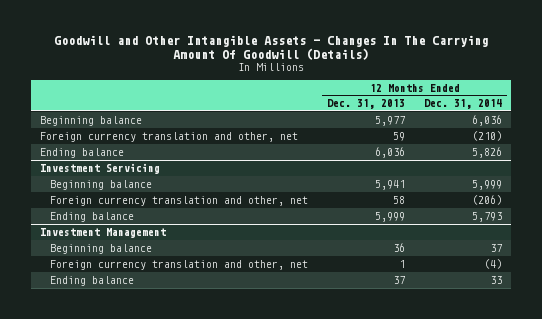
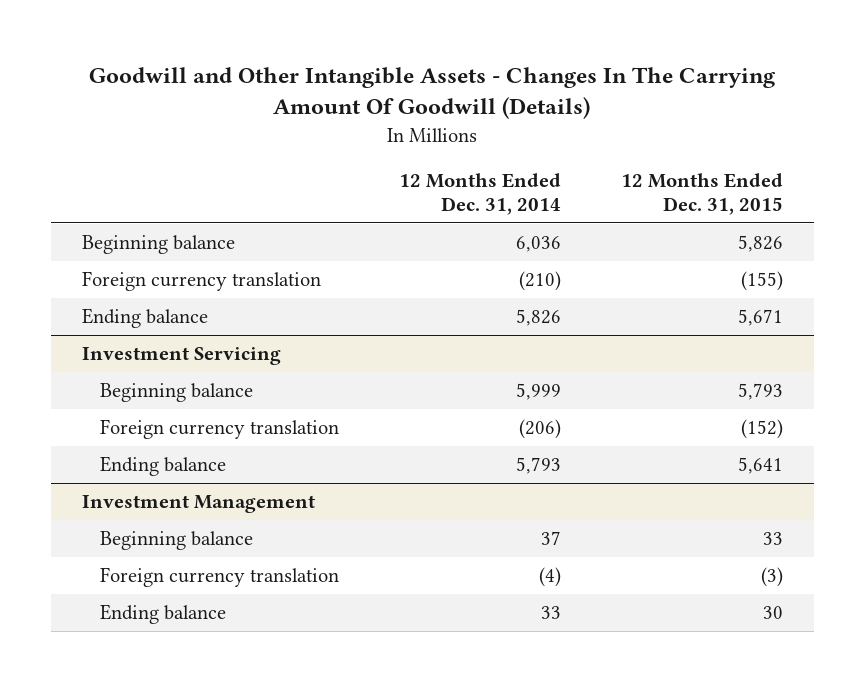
- | 12 Months Ended Dec. 31, 2013 | 12 Months Ended Dec. 31, 2014
+ | 12 Months Ended Dec. 31, 2014 | 12 Months Ended Dec. 31, 2015
- Foreign currency translation and other, net | 59 | (210)
+ Foreign currency translation | (210) | (155)
@ Investment Servicing
- Foreign currency translation and other, net | 58 | (206)
+ Foreign currency translation | (206) | (152)
@ Investment Management
- Foreign currency translation and other, net | 1 | (4)
+ Foreign currency translation | (4) | (3)

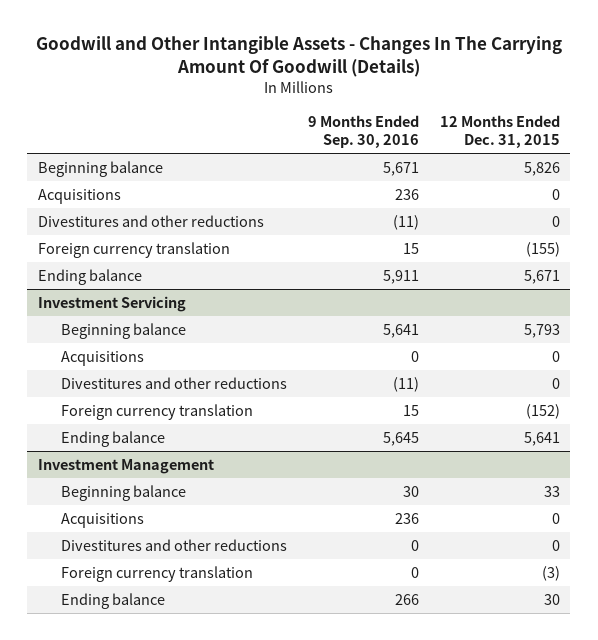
- | 12 Months Ended Dec. 31, 2014 | 12 Months Ended Dec. 31, 2015
+ | 9 Months Ended Sep. 30, 2016 | 12 Months Ended Dec. 31, 2015
+ Acquisitions | 236 | 0
+ Divestitures and other reductions | (11) | 0
@ Investment Servicing
+ Acquisitions | 0 | 0
+ Divestitures and other reductions | (11) | 0
@ Investment Management
+ Acquisitions | 236 | 0
+ Divestitures and other reductions | 0 | 0

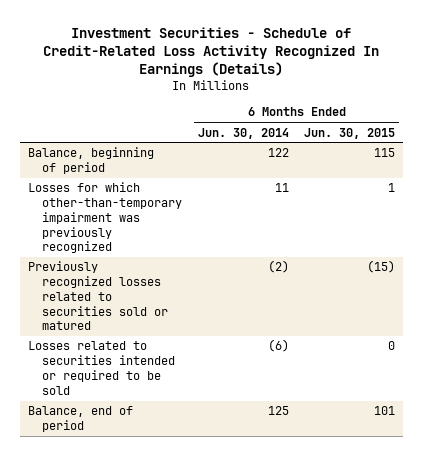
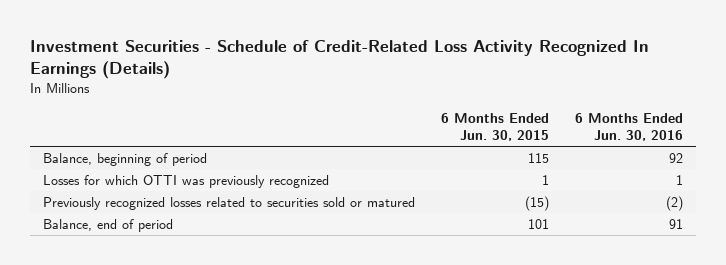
- | 6 Months Ended Jun. 30, 2014 | 6 Months Ended Jun. 30, 2015
+ | 6 Months Ended Jun. 30, 2015 | 6 Months Ended Jun. 30, 2016
- Losses for which other-than-temporary impairment was previously recognized | 11 | 1
+ Losses for which OTTI was previously recognized | 1 | 1
- Losses related to securities intended or required to be sold | (6) | 0

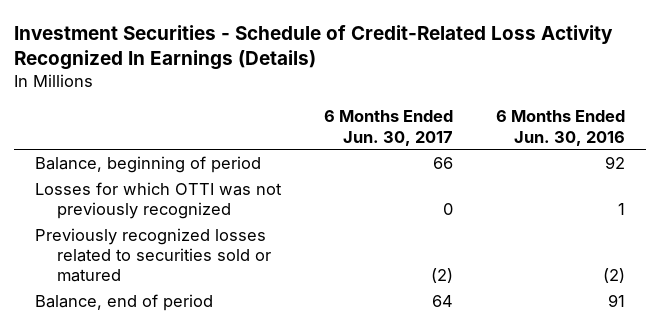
- | 6 Months Ended Jun. 30, 2015 | 6 Months Ended Jun. 30, 2016
+ | 6 Months Ended Jun. 30, 2017 | 6 Months Ended Jun. 30, 2016
- Losses for which OTTI was previously recognized | 1 | 1
+ Losses for which OTTI was not previously recognized | 0 | 1

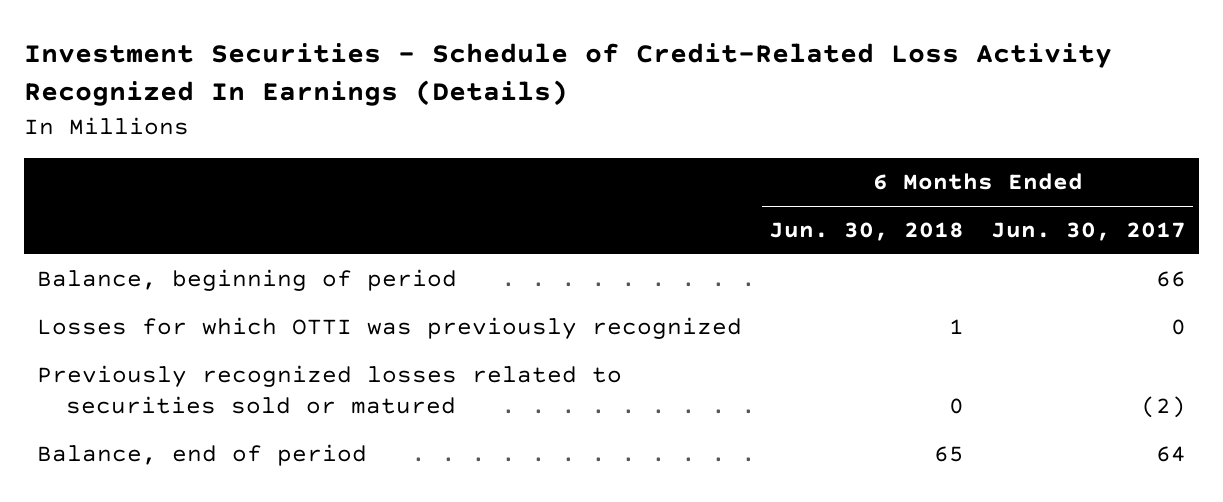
- | 6 Months Ended Jun. 30, 2017 | 6 Months Ended Jun. 30, 2016
+ | 6 Months Ended Jun. 30, 2018 | 6 Months Ended Jun. 30, 2017
- Losses for which OTTI was not previously recognized | 0 | 1
+ Losses for which OTTI was previously recognized | 1 | 0

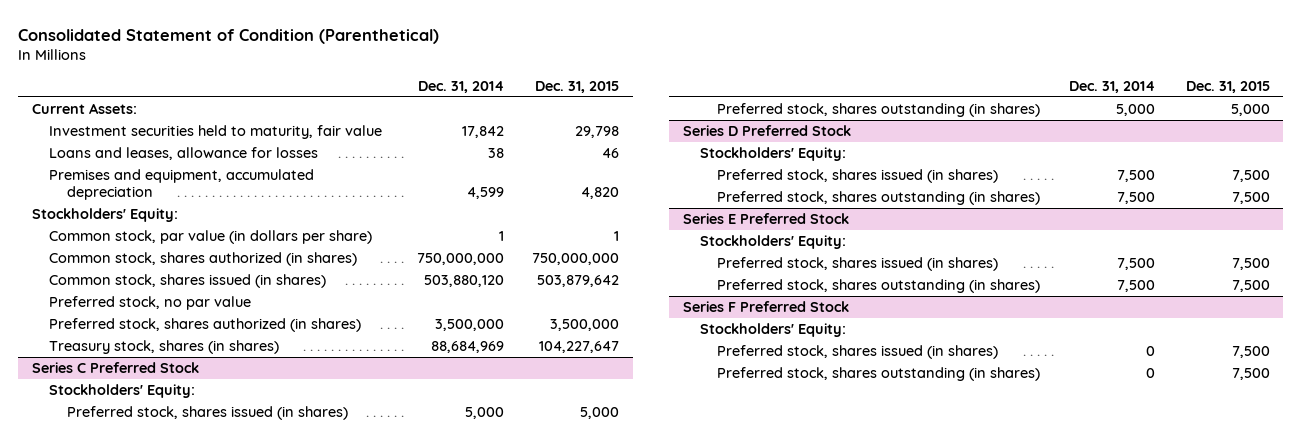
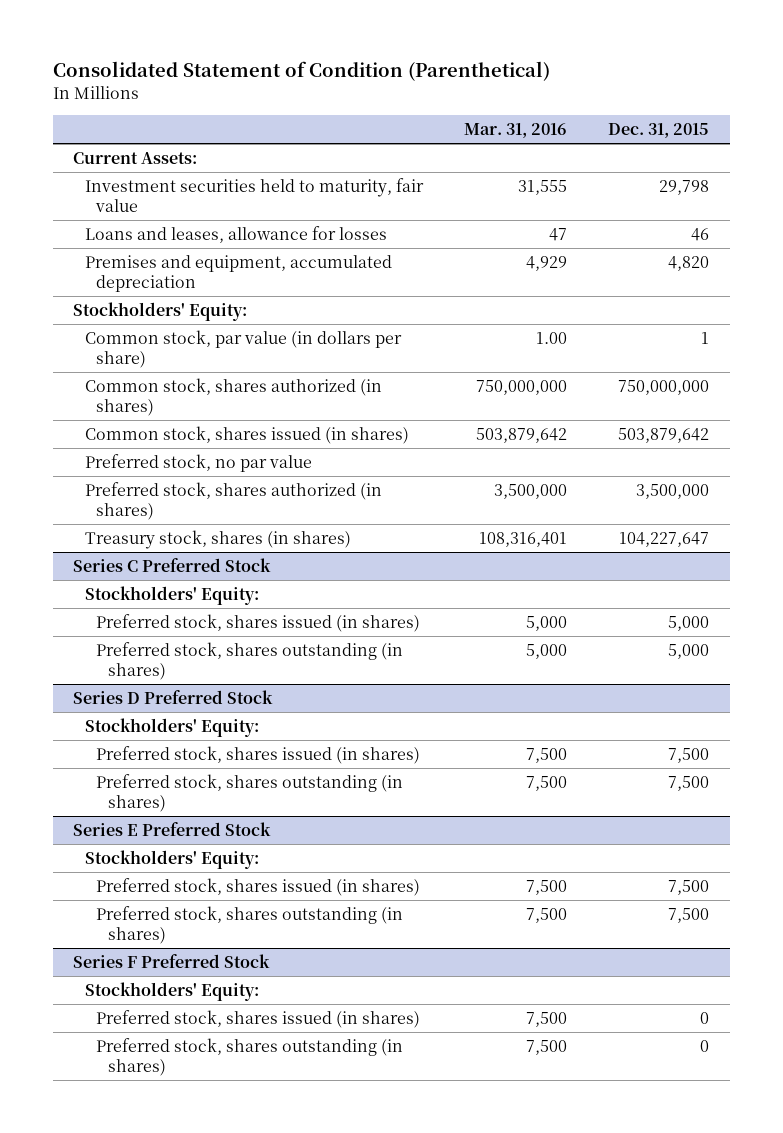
- | Dec. 31, 2014 | Dec. 31, 2015
+ | Mar. 31, 2016 | Dec. 31, 2015
@ Series F Preferred Stock
- Preferred stock, shares issued (in shares) | 0 | 7,500
- Preferred stock, shares outstanding (in shares) | 0 | 7,500
+ Preferred stock, shares issued (in shares) | 7,500 | 0
+ Preferred stock, shares outstanding (in shares) | 7,500 | 0

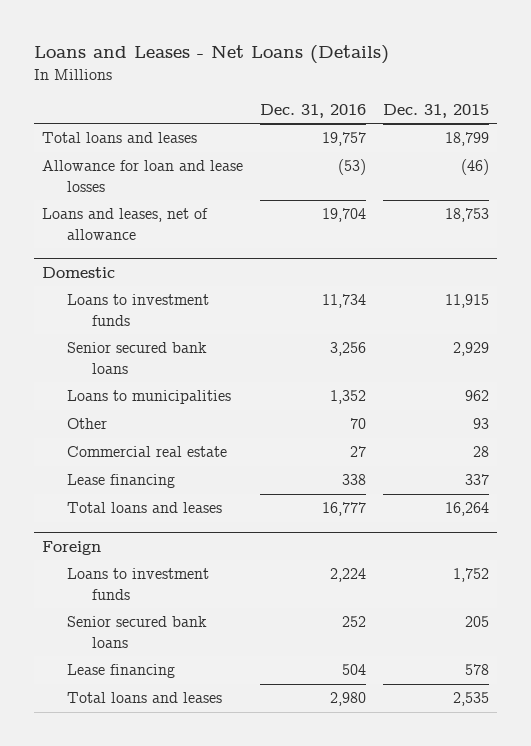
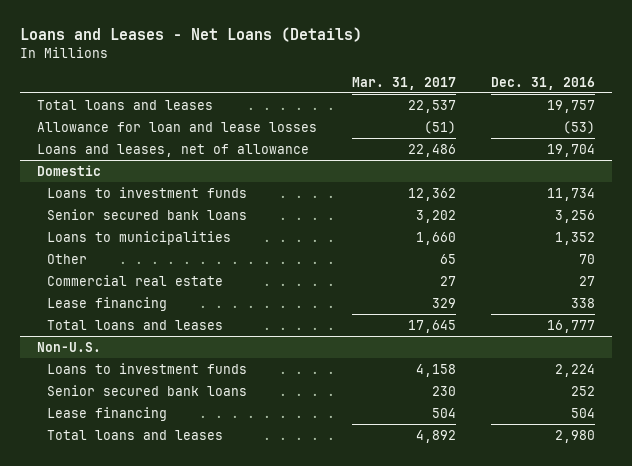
- | Dec. 31, 2016 | Dec. 31, 2015
+ | Mar. 31, 2017 | Dec. 31, 2016
- Foreign
+ Non-U.S.

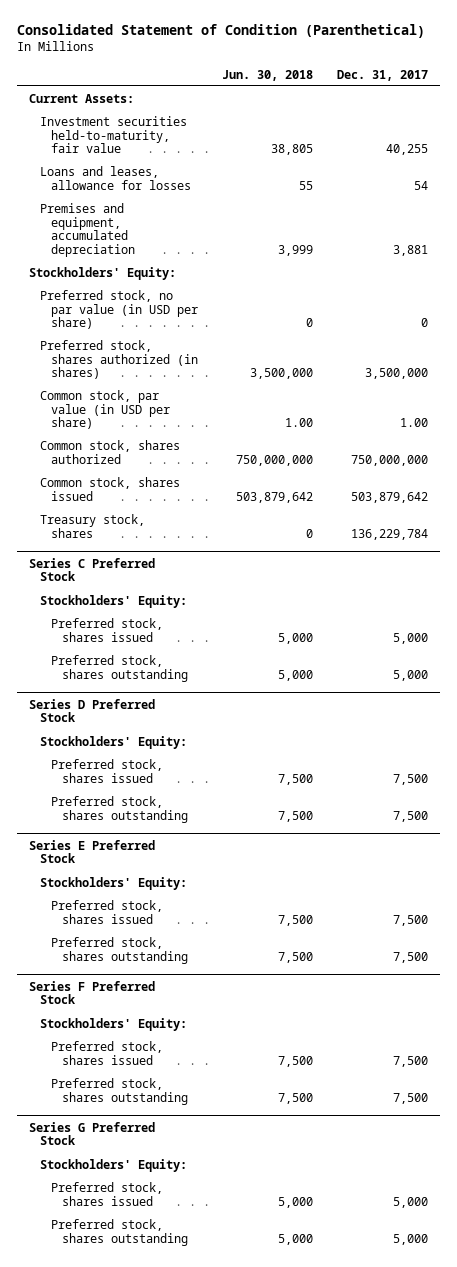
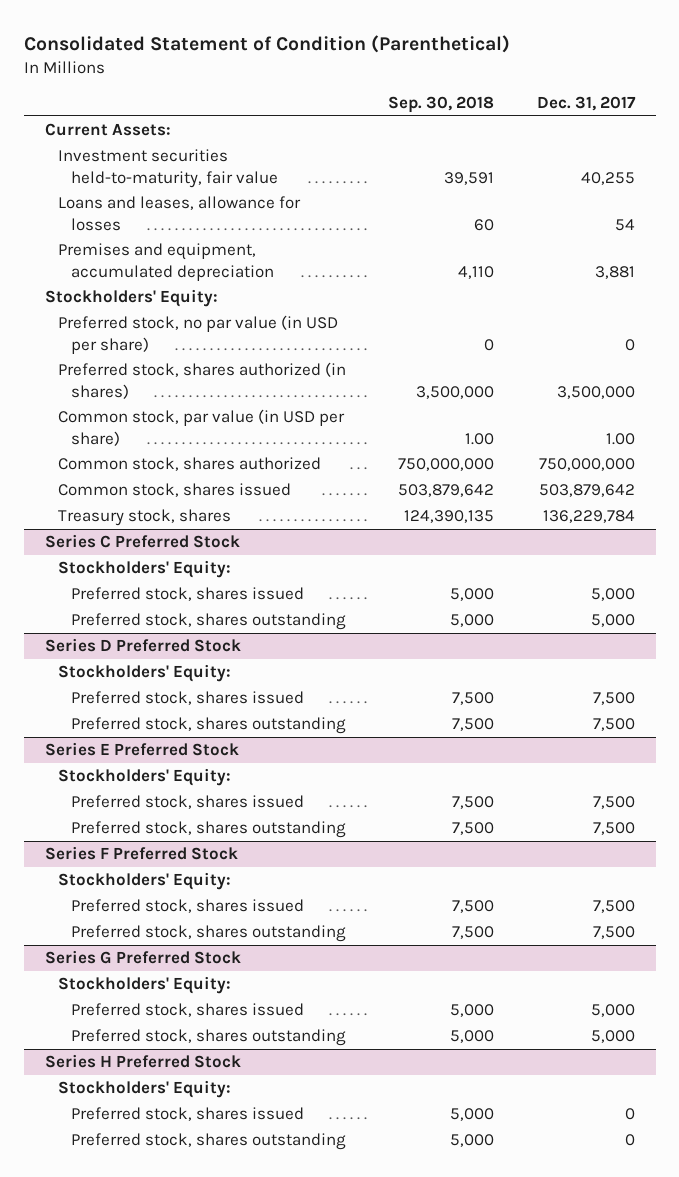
- | Jun. 30, 2018 | Dec. 31, 2017
+ | Sep. 30, 2018 | Dec. 31, 2017
+ Series H Preferred Stock
+ Stockholders' Equity:
+ Preferred stock, shares issued | 5,000 | 0
+ Preferred stock, shares outstanding | 5,000 | 0

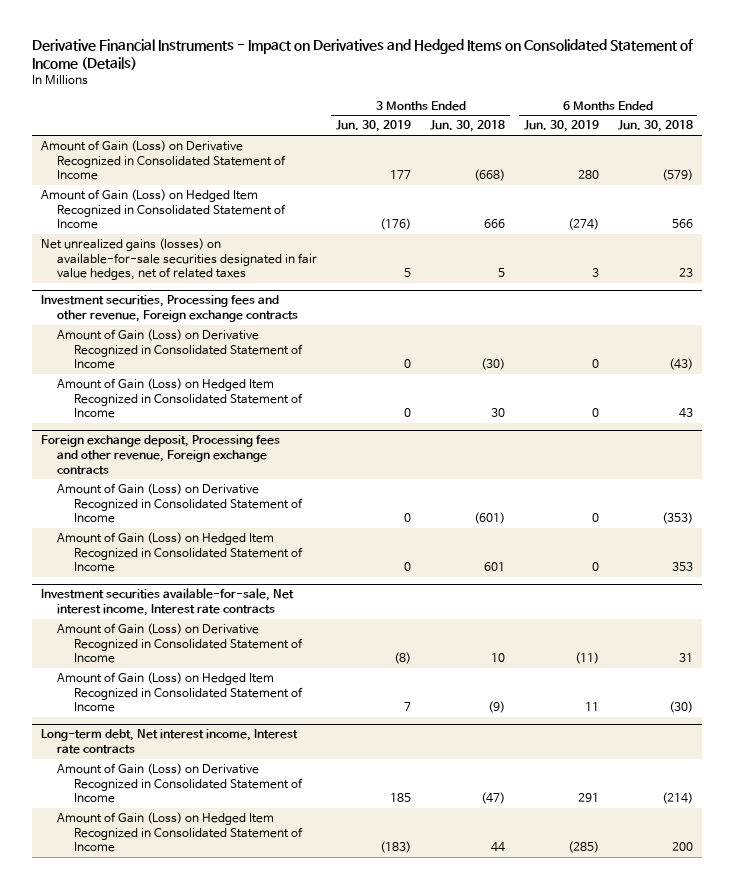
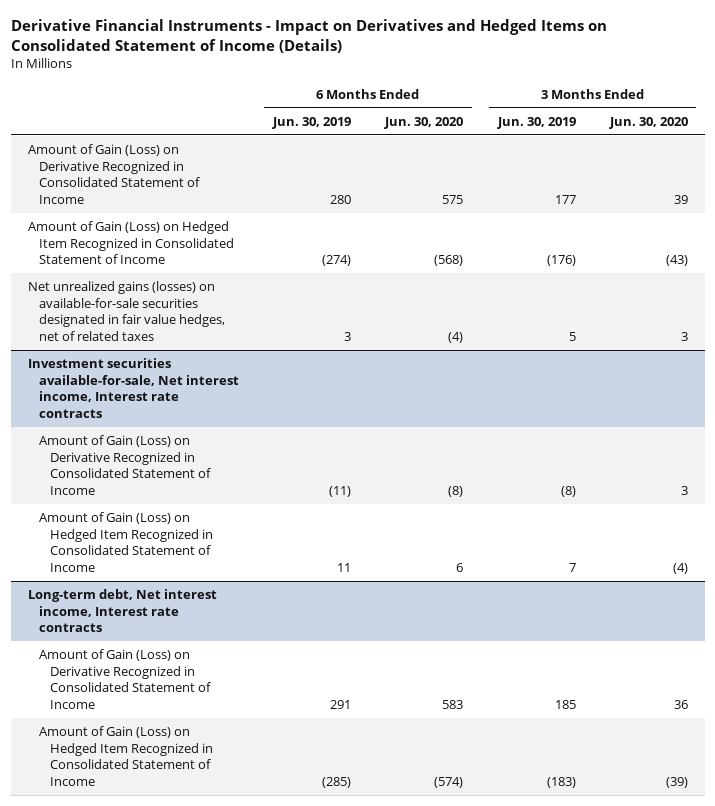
- | 3 Months Ended Jun. 30, 2019 | 3 Months Ended Jun. 30, 2018 | 6 Months Ended Jun. 30, 2019 | 6 Months Ended Jun. 30, 2018
+ | 6 Months Ended Jun. 30, 2019 | 6 Months Ended Jun. 30, 2020 | 3 Months Ended Jun. 30, 2019 | 3 Months Ended Jun. 30, 2020
- Investment securities, Processing fees and other revenue, Foreign exchange contracts
- Amount of Gain (Loss) on Derivative Recognized in Consolidated Statement of Income | 0 | (30) | 0 | (43)
- Amount of Gain (Loss) on Hedged Item Recognized in Consolidated Statement of Income | 0 | 30 | 0 | 43
- Foreign exchange deposit, Processing fees and other revenue, Foreign exchange contracts
- Amount of Gain (Loss) on Derivative Recognized in Consolidated Statement of Income | 0 | (601) | 0 | (353)
- Amount of Gain (Loss) on Hedged Item Recognized in Consolidated Statement of Income | 0 | 601 | 0 | 353

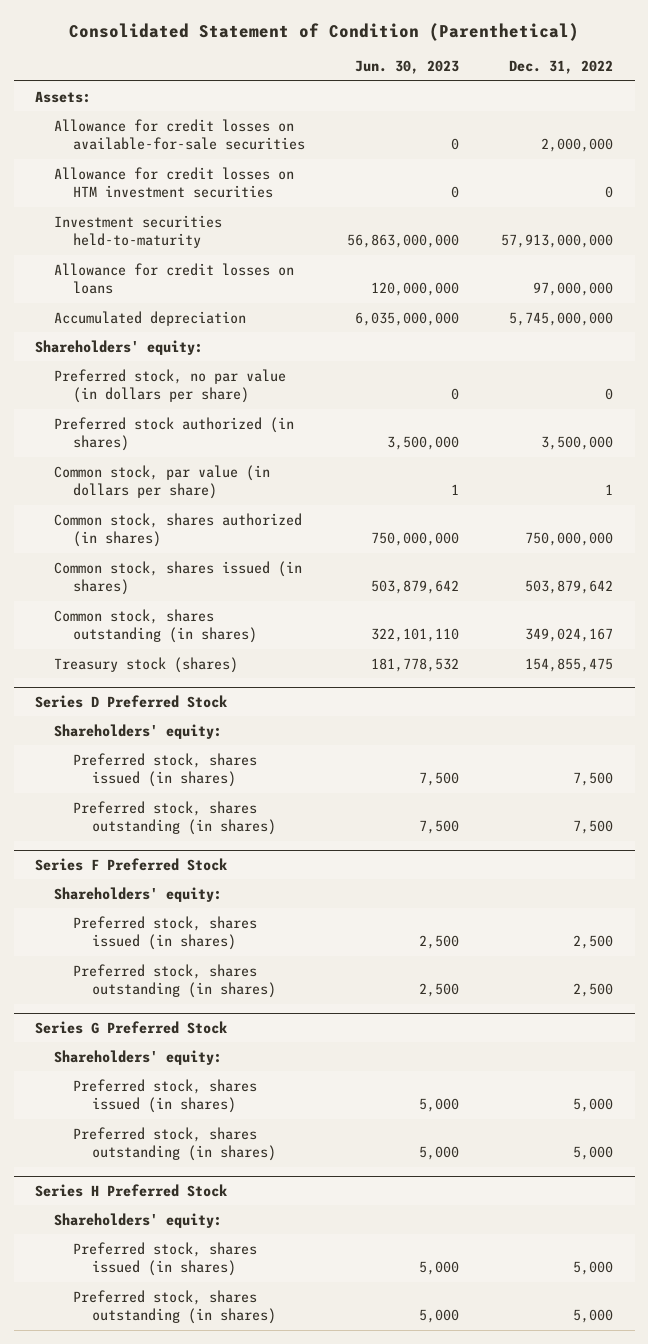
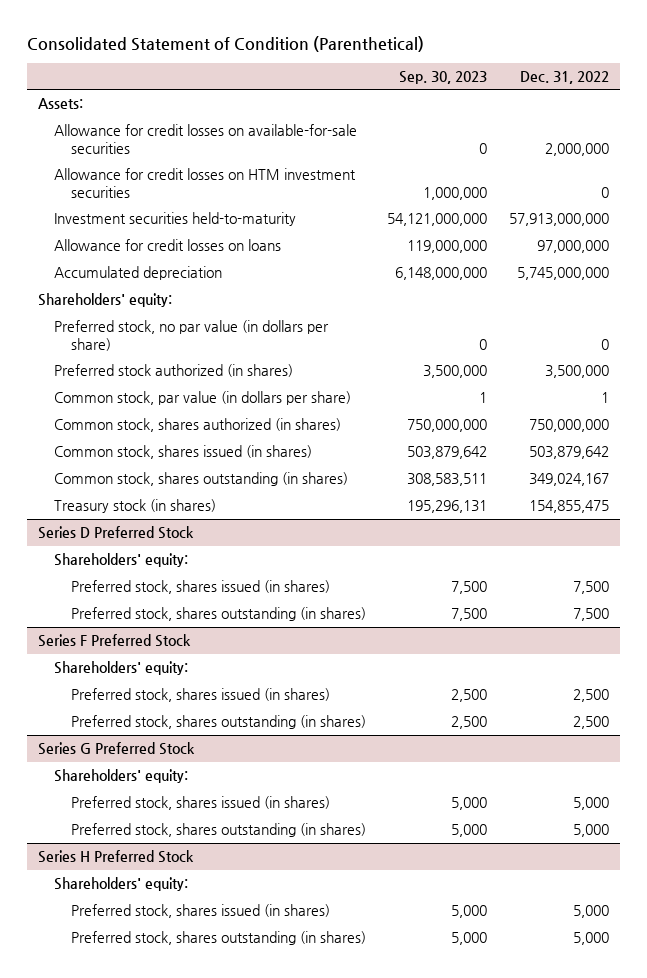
- | Jun. 30, 2023 | Dec. 31, 2022
+ | Sep. 30, 2023 | Dec. 31, 2022
- Treasury stock (shares) | 181,778,532 | 154,855,475
+ Treasury stock (in shares) | 195,296,131 | 154,855,475

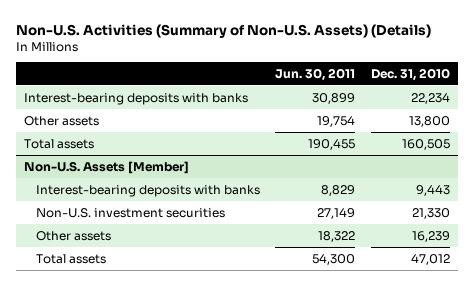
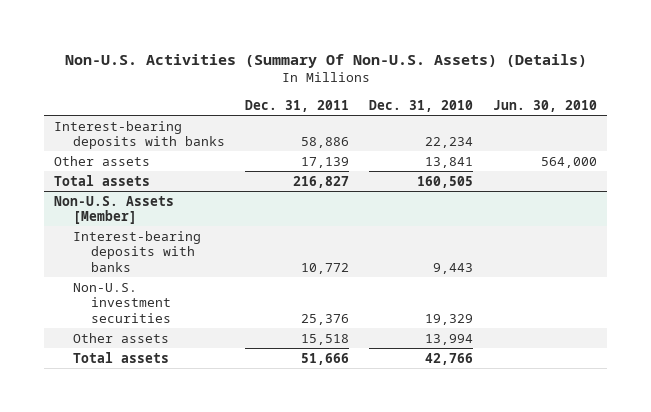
- Non-U.S. Activities (Summary of Non-U.S. Assets) (Details)
+ Non-U.S. Activities (Summary Of Non-U.S. Assets) (Details)
- | Jun. 30, 2011 | Dec. 31, 2010
+ | Dec. 31, 2011 | Dec. 31, 2010 | Jun. 30, 2010
- Other assets | 19,754 | 13,800
+ Other assets | 17,139 | 13,841 | 564,000
@ Non-U.S. Assets [Member]
- Non-U.S. investment securities | 27,149 | 21,330
- Other assets | 18,322 | 16,239
- Total assets | 54,300 | 47,012
+ Non-U.S. investment securities | 25,376 | 19,329 |
+ Other assets | 15,518 | 13,994 |
+ Total assets | 51,666 | 42,766 |

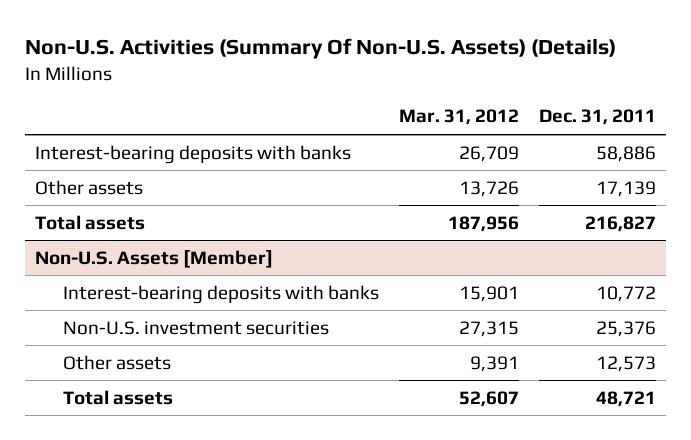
- | Dec. 31, 2011 | Dec. 31, 2010 | Jun. 30, 2010
+ | Mar. 31, 2012 | Dec. 31, 2011
@ Non-U.S. Assets [Member]
- Other assets | 15,518 | 13,994 |
- Total assets | 51,666 | 42,766 |
+ Other assets | 9,391 | 12,573
+ Total assets | 52,607 | 48,721

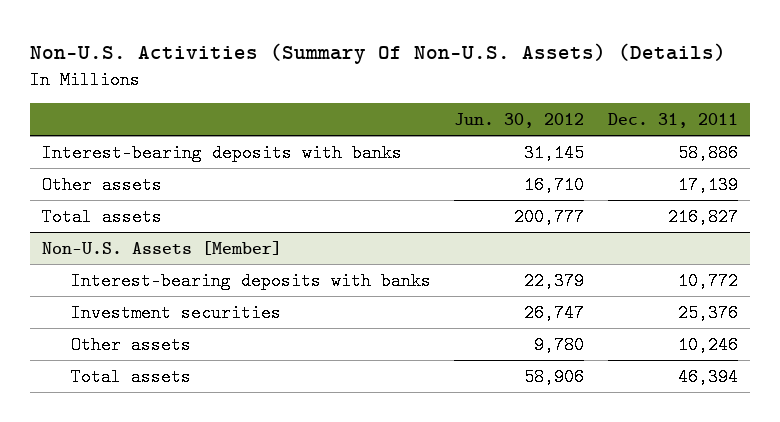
- | Mar. 31, 2012 | Dec. 31, 2011
+ | Jun. 30, 2012 | Dec. 31, 2011
@ Non-U.S. Assets [Member]
- Non-U.S. investment securities | 27,315 | 25,376
- Other assets | 9,391 | 12,573
- Total assets | 52,607 | 48,721
+ Investment securities | 26,747 | 25,376
+ Other assets | 9,780 | 10,246
+ Total assets | 58,906 | 46,394

